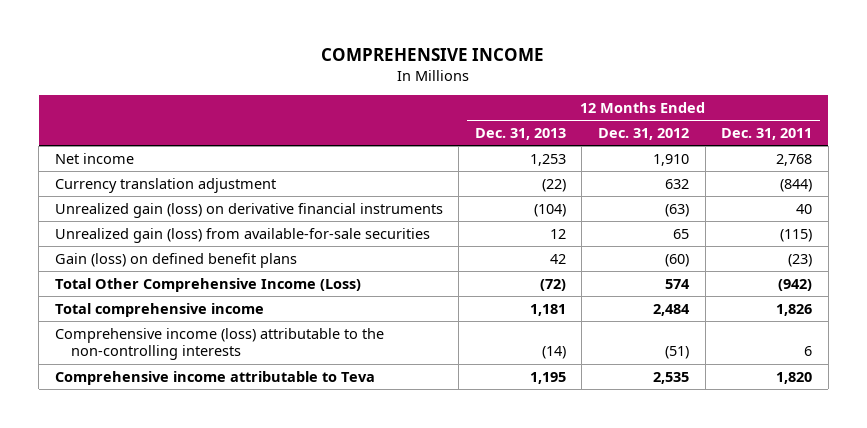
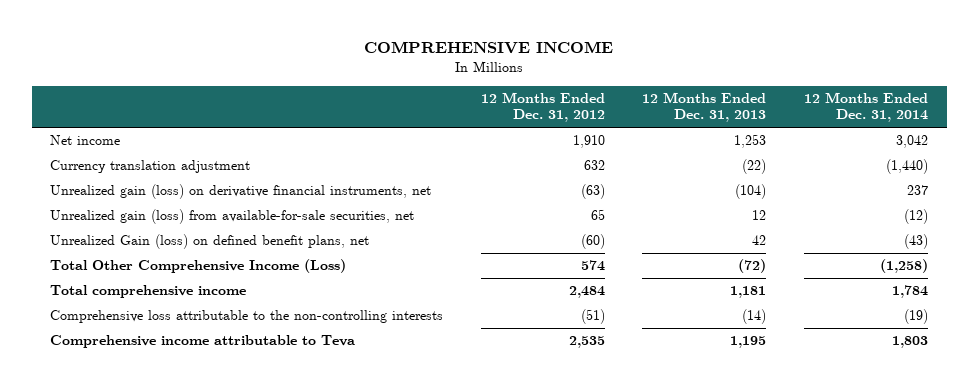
- | 12 Months Ended Dec. 31, 2013 | 12 Months Ended Dec. 31, 2012 | 12 Months Ended Dec. 31, 2011
+ | 12 Months Ended Dec. 31, 2012 | 12 Months Ended Dec. 31, 2013 | 12 Months Ended Dec. 31, 2014
- Unrealized gain (loss) on derivative financial instruments | (104) | (63) | 40
- Unrealized gain (loss) from available-for-sale securities | 12 | 65 | (115)
- Gain (loss) on defined benefit plans | 42 | (60) | (23)
+ Unrealized gain (loss) on derivative financial instruments, net | (63) | (104) | 237
+ Unrealized gain (loss) from available-for-sale securities, net | 65 | 12 | (12)
+ Unrealized Gain (loss) on defined benefit plans, net | (60) | 42 | (43)
- Comprehensive income (loss) attributable to the non-controlling interests | (14) | (51) | 6
+ Comprehensive loss attributable to the non-controlling interests | (51) | (14) | (19)

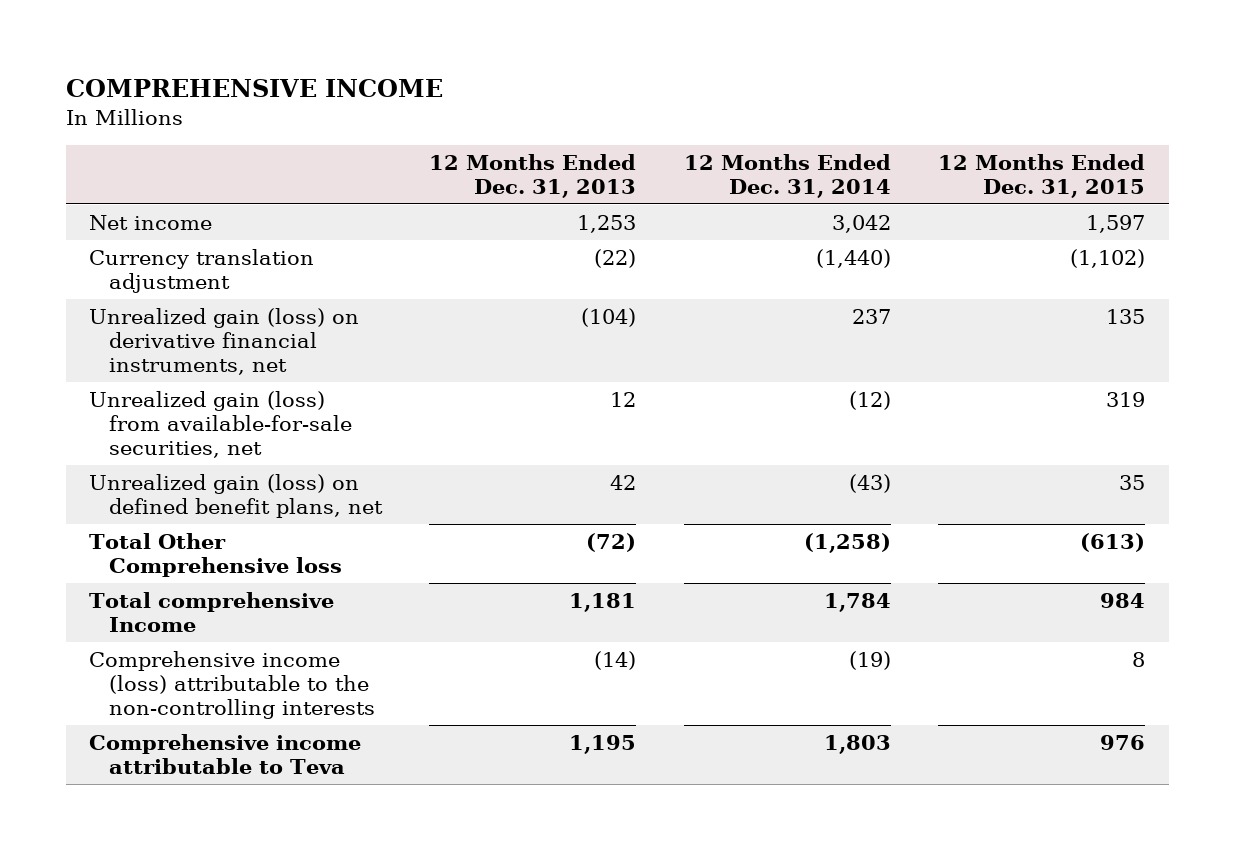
- | 12 Months Ended Dec. 31, 2012 | 12 Months Ended Dec. 31, 2013 | 12 Months Ended Dec. 31, 2014
+ | 12 Months Ended Dec. 31, 2013 | 12 Months Ended Dec. 31, 2014 | 12 Months Ended Dec. 31, 2015
- Unrealized Gain (loss) on defined benefit plans, net | (60) | 42 | (43)
- Total Other Comprehensive Income (Loss) | 574 | (72) | (1,258)
- Total comprehensive income | 2,484 | 1,181 | 1,784
- Comprehensive loss attributable to the non-controlling interests | (51) | (14) | (19)
+ Unrealized gain (loss) on defined benefit plans, net | 42 | (43) | 35
+ Total Other Comprehensive loss | (72) | (1,258) | (613)
+ Total comprehensive Income | 1,181 | 1,784 | 984
+ Comprehensive income (loss) attributable to the non-controlling interests | (14) | (19) | 8

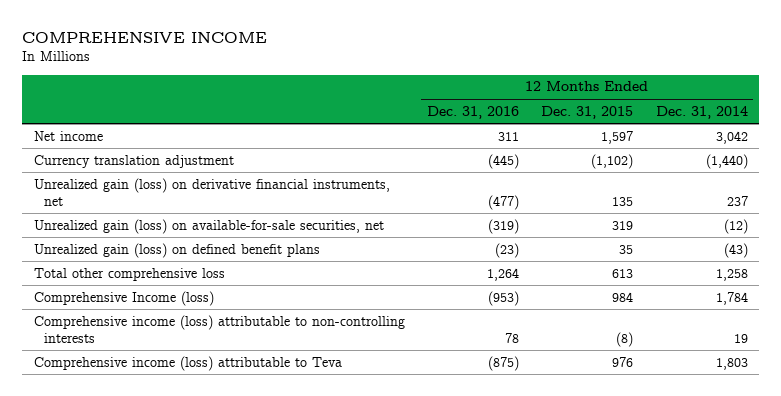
- | 12 Months Ended Dec. 31, 2013 | 12 Months Ended Dec. 31, 2014 | 12 Months Ended Dec. 31, 2015
+ | 12 Months Ended Dec. 31, 2016 | 12 Months Ended Dec. 31, 2015 | 12 Months Ended Dec. 31, 2014
- Unrealized gain (loss) from available-for-sale securities, net | 12 | (12) | 319
- Unrealized gain (loss) on defined benefit plans, net | 42 | (43) | 35
- Total Other Comprehensive loss | (72) | (1,258) | (613)
- Total comprehensive Income | 1,181 | 1,784 | 984
- Comprehensive income (loss) attributable to the non-controlling interests | (14) | (19) | 8
- Comprehensive income attributable to Teva | 1,195 | 1,803 | 976
+ Unrealized gain (loss) on available-for-sale securities, net | (319) | 319 | (12)
+ Unrealized gain (loss) on defined benefit plans | (23) | 35 | (43)
+ Total other comprehensive loss | 1,264 | 613 | 1,258
+ Comprehensive Income (loss) | (953) | 984 | 1,784
+ Comprehensive income (loss) attributable to non-controlling interests | 78 | (8) | 19
+ Comprehensive income (loss) attributable to Teva | (875) | 976 | 1,803

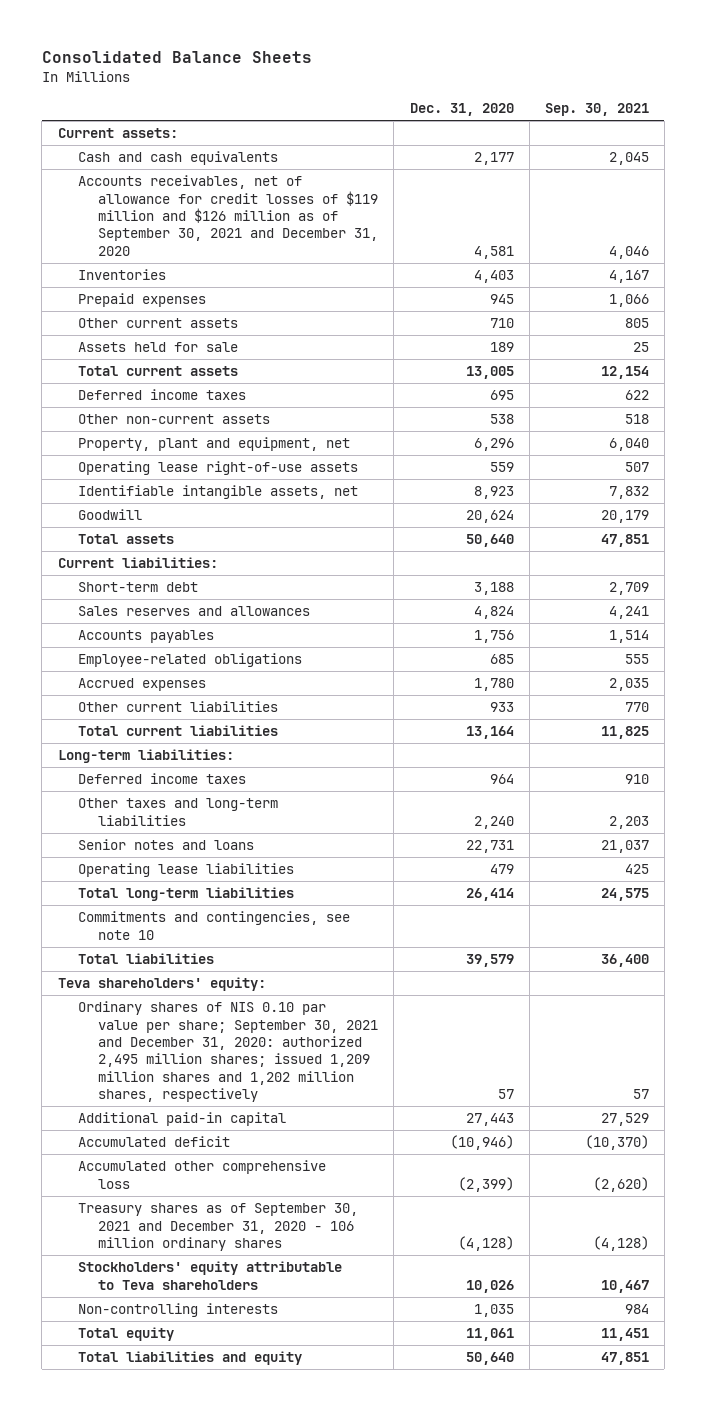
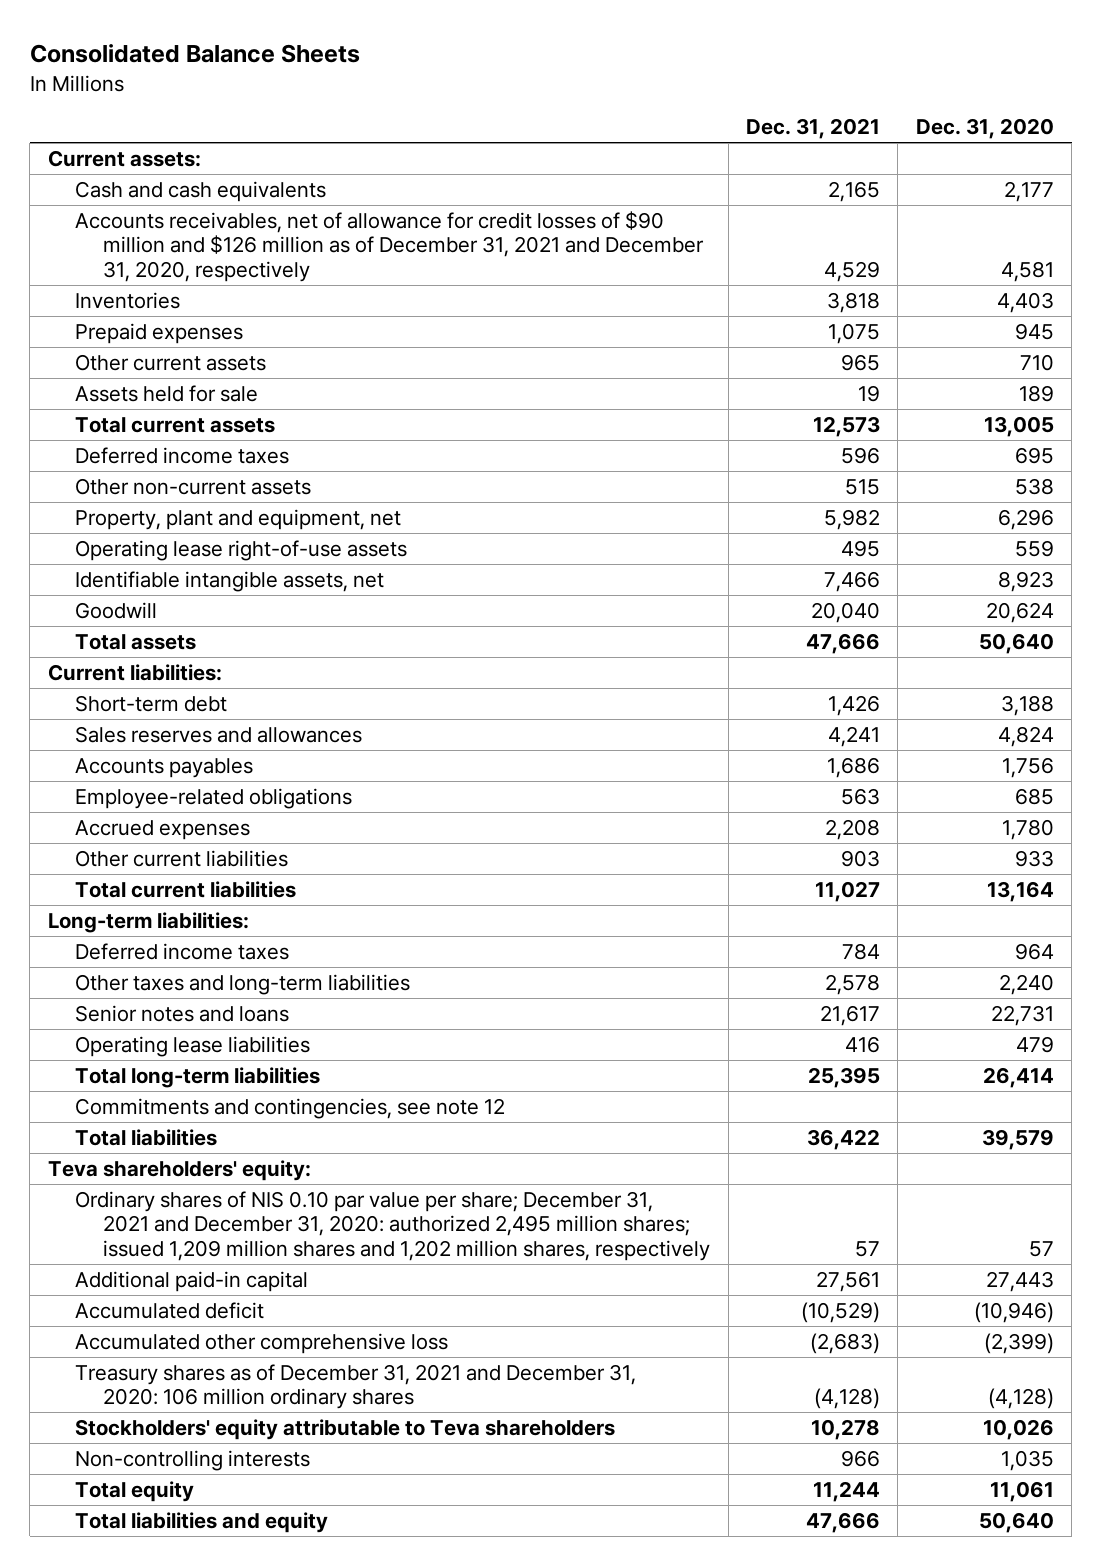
- | Dec. 31, 2020 | Sep. 30, 2021
+ | Dec. 31, 2021 | Dec. 31, 2020
- Accounts receivables, net of allowance for credit losses of $119 million and $126 million as of September 30, 2021 and December 31, 2020 | 4,581 | 4,046
+ Accounts receivables, net of allowance for credit losses of $90 million and $126 million as of December 31, 2021 and December 31, 2020, respectively | 4,529 | 4,581
- Commitments and contingencies, see note 10
+ Commitments and contingencies, see note 12
- Ordinary shares of NIS 0.10 par value per share; September 30, 2021 and December 31, 2020: authorized 2,495 million shares; issued 1,209 million shares and 1,202 million shares, respectively | 57 | 57
+ Ordinary shares of NIS 0.10 par value per share; December 31, 2021 and December 31, 2020: authorized 2,495 million shares; issued 1,209 million shares and 1,202 million shares, respectively | 57 | 57
- Treasury shares as of September 30, 2021 and December 31, 2020 - 106 million ordinary shares | (4,128) | (4,128)
+ Treasury shares as of December 31, 2021 and December 31, 2020: 106 million ordinary shares | (4,128) | (4,128)

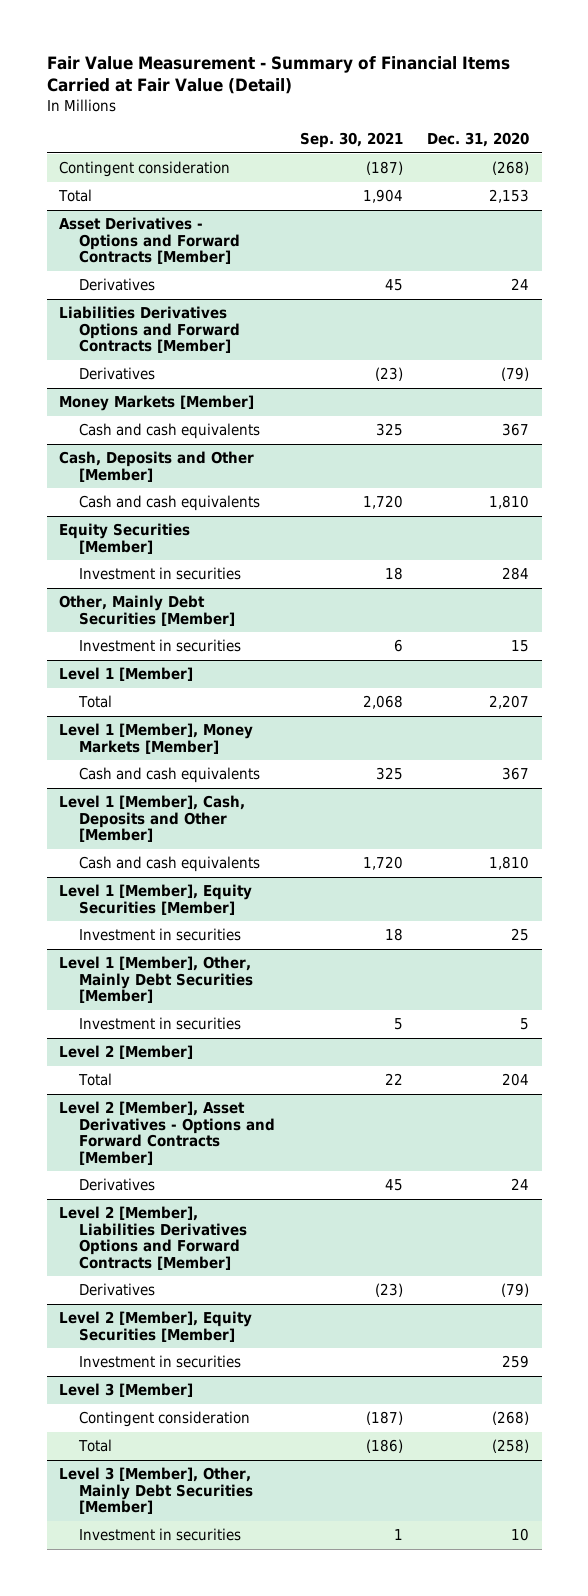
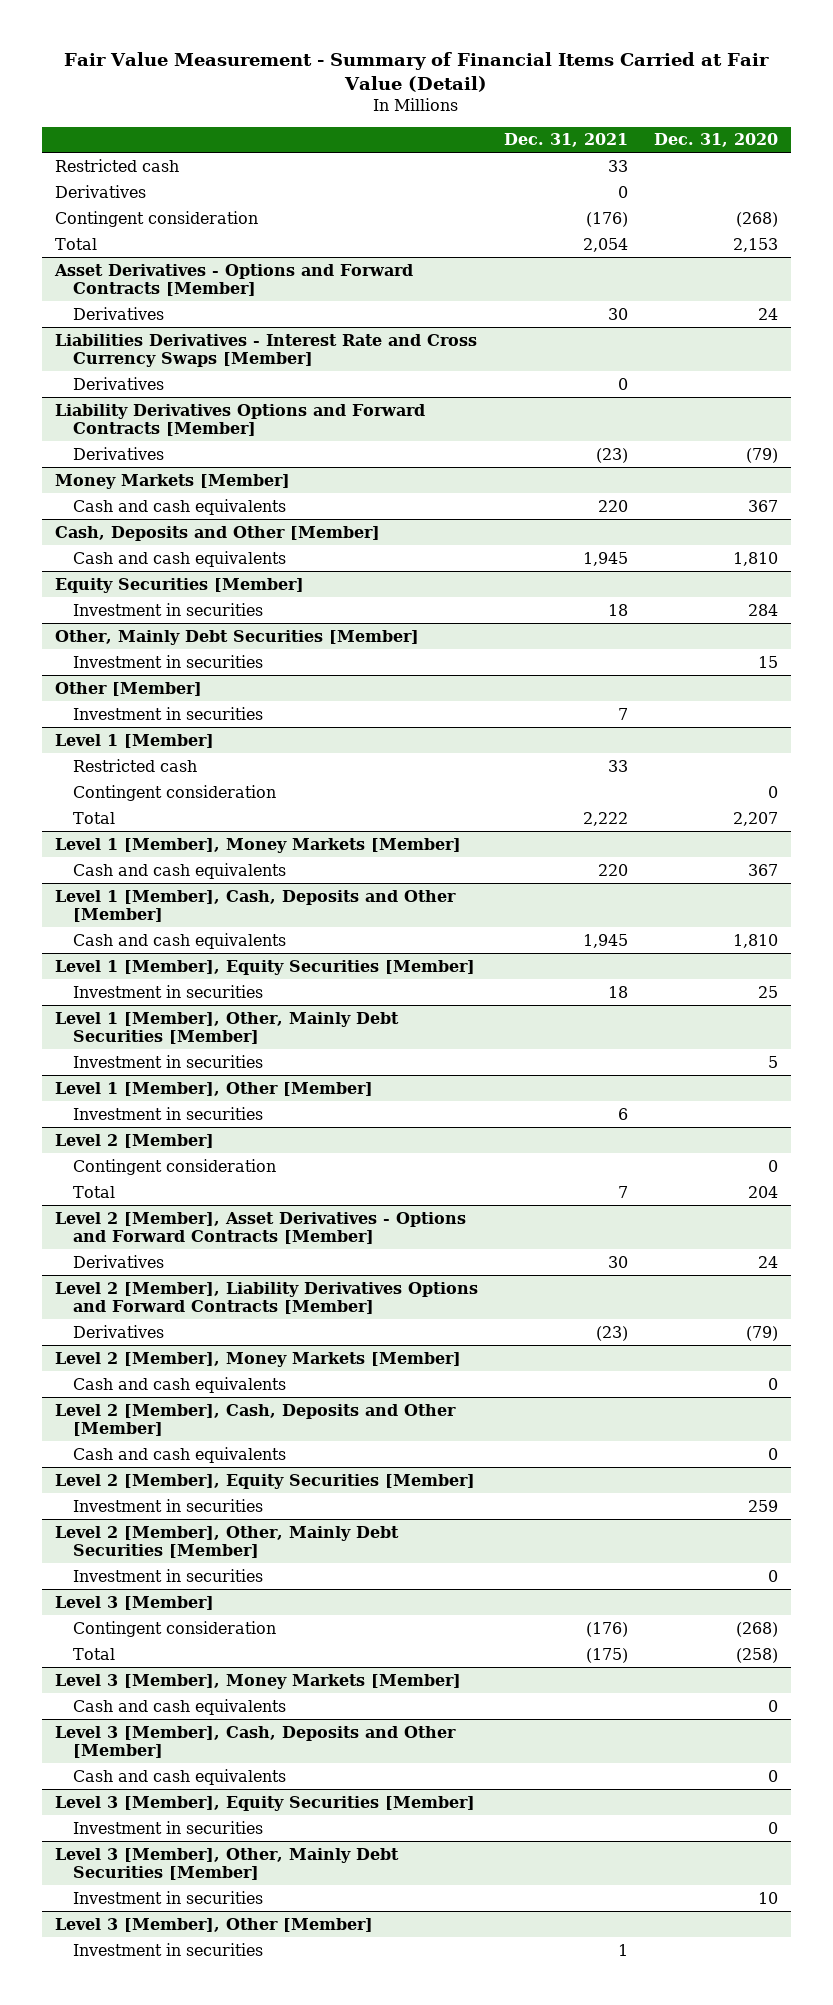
- | Sep. 30, 2021 | Dec. 31, 2020
+ | Dec. 31, 2021 | Dec. 31, 2020
+ Restricted cash | 33 |
+ Derivatives | 0 |
- Liabilities Derivatives Options and Forward Contracts [Member]
+ Liabilities Derivatives - Interest Rate and Cross Currency Swaps [Member]
+ Derivatives | 0 |
+ Liability Derivatives Options and Forward Contracts [Member]
+ Other [Member]
+ Investment in securities | 7 |
@ Level 1 [Member]
+ Restricted cash | 33 |
+ Contingent consideration | | 0
+ Level 1 [Member], Other [Member]
+ Investment in securities | 6 |
@ Level 2 [Member]
+ Contingent consideration | | 0
- Level 2 [Member], Liabilities Derivatives Options and Forward Contracts [Member]
+ Level 2 [Member], Liability Derivatives Options and Forward Contracts [Member]
+ Level 2 [Member], Money Markets [Member]
+ Cash and cash equivalents | | 0
+ Level 2 [Member], Cash, Deposits and Other [Member]
+ Cash and cash equivalents | | 0
+ Level 2 [Member], Other, Mainly Debt Securities [Member]
+ Investment in securities | | 0
+ Level 3 [Member], Money Markets [Member]
+ Cash and cash equivalents | | 0
+ Level 3 [Member], Cash, Deposits and Other [Member]
+ Cash and cash equivalents | | 0
+ Level 3 [Member], Equity Securities [Member]
+ Investment in securities | | 0
+ Level 3 [Member], Other [Member]
+ Investment in securities | 1 |

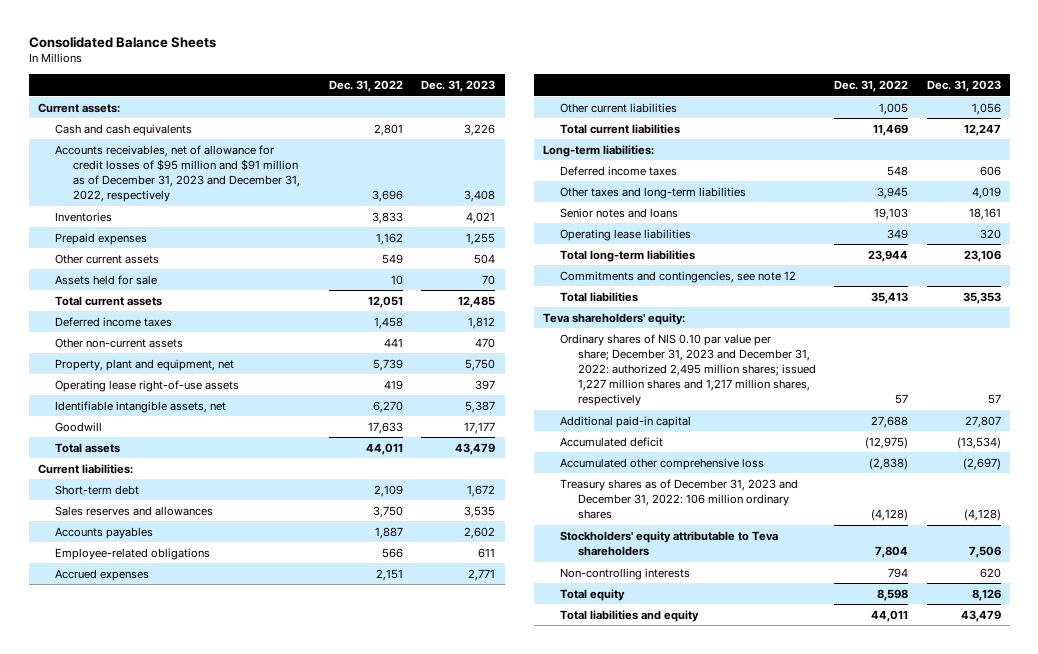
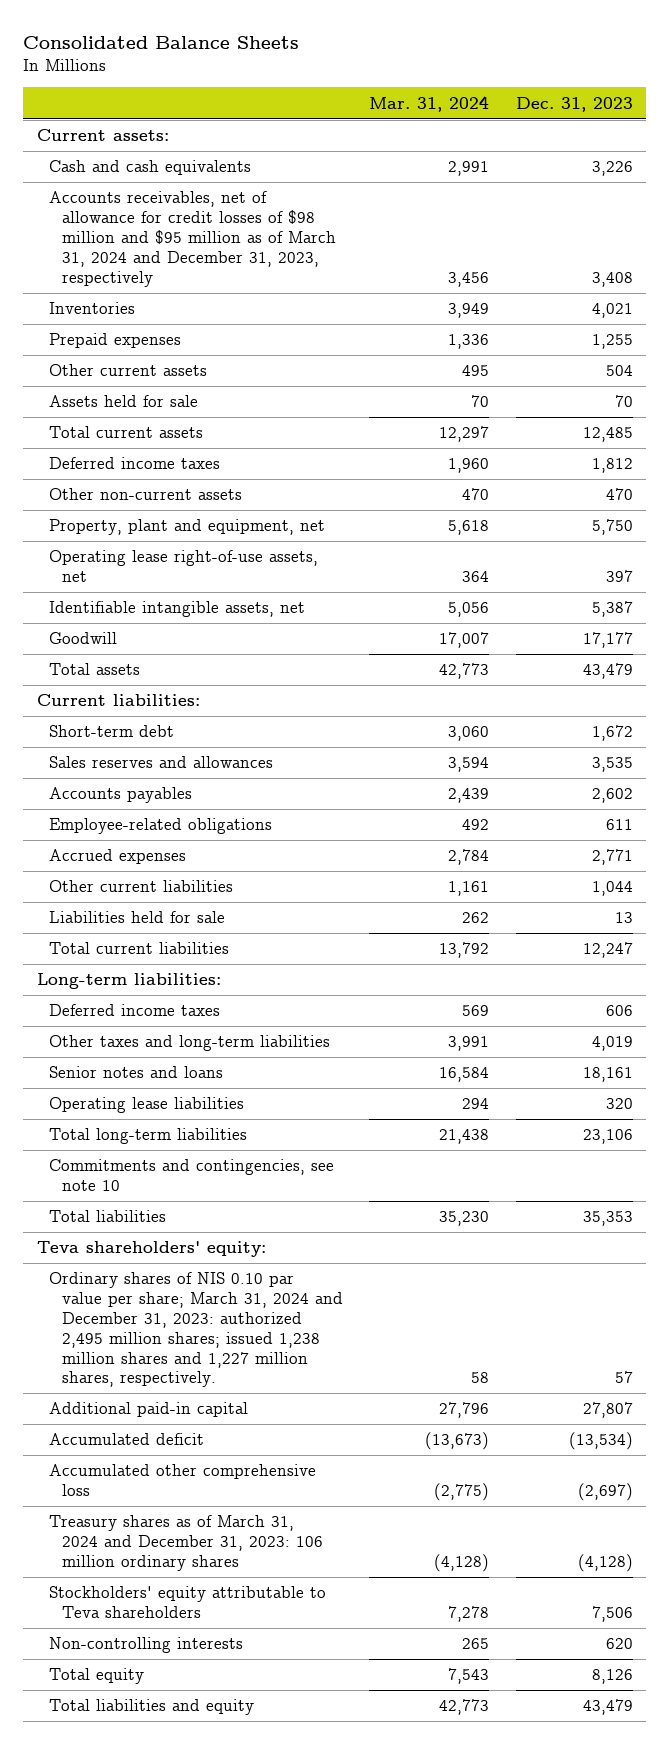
- | Dec. 31, 2022 | Dec. 31, 2023
+ | Mar. 31, 2024 | Dec. 31, 2023
- Accounts receivables, net of allowance for credit losses of $95 million and $91 million as of December 31, 2023 and December 31, 2022, respectively | 3,696 | 3,408
+ Accounts receivables, net of allowance for credit losses of $98 million and $95 million as of March 31, 2024 and December 31, 2023, respectively | 3,456 | 3,408
- Operating lease right-of-use assets | 419 | 397
+ Operating lease right-of-use assets, net | 364 | 397
- Other current liabilities | 1,005 | 1,056
+ Other current liabilities | 1,161 | 1,044
+ Liabilities held for sale | 262 | 13
- Commitments and contingencies, see note 12
+ Commitments and contingencies, see note 10
- Ordinary shares of NIS 0.10 par value per share; December 31, 2023 and December 31, 2022: authorized 2,495 million shares; issued 1,227 million shares and 1,217 million shares, respectively | 57 | 57
+ Ordinary shares of NIS 0.10 par value per share; March 31, 2024 and December 31, 2023: authorized 2,495 million shares; issued 1,238 million shares and 1,227 million shares, respectively. | 58 | 57
- Treasury shares as of December 31, 2023 and December 31, 2022: 106 million ordinary shares | (4,128) | (4,128)
+ Treasury shares as of March 31, 2024 and December 31, 2023: 106 million ordinary shares | (4,128) | (4,128)

